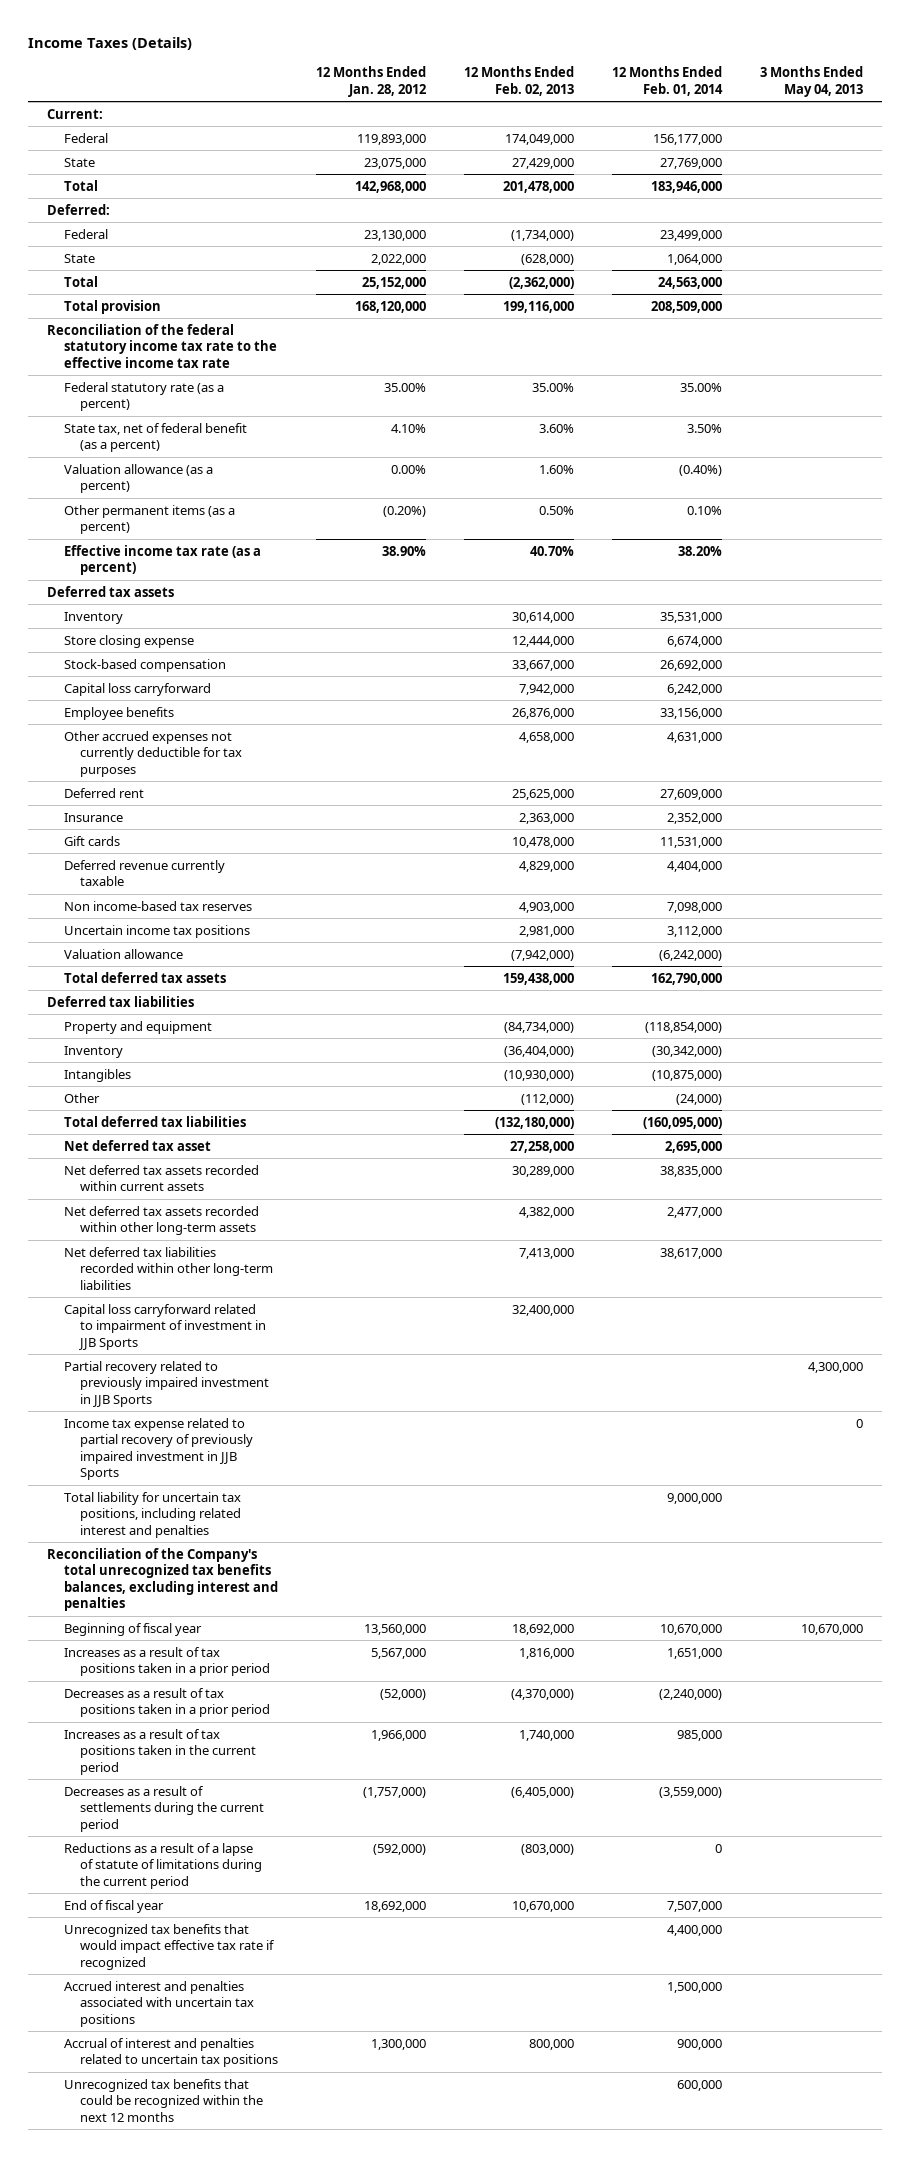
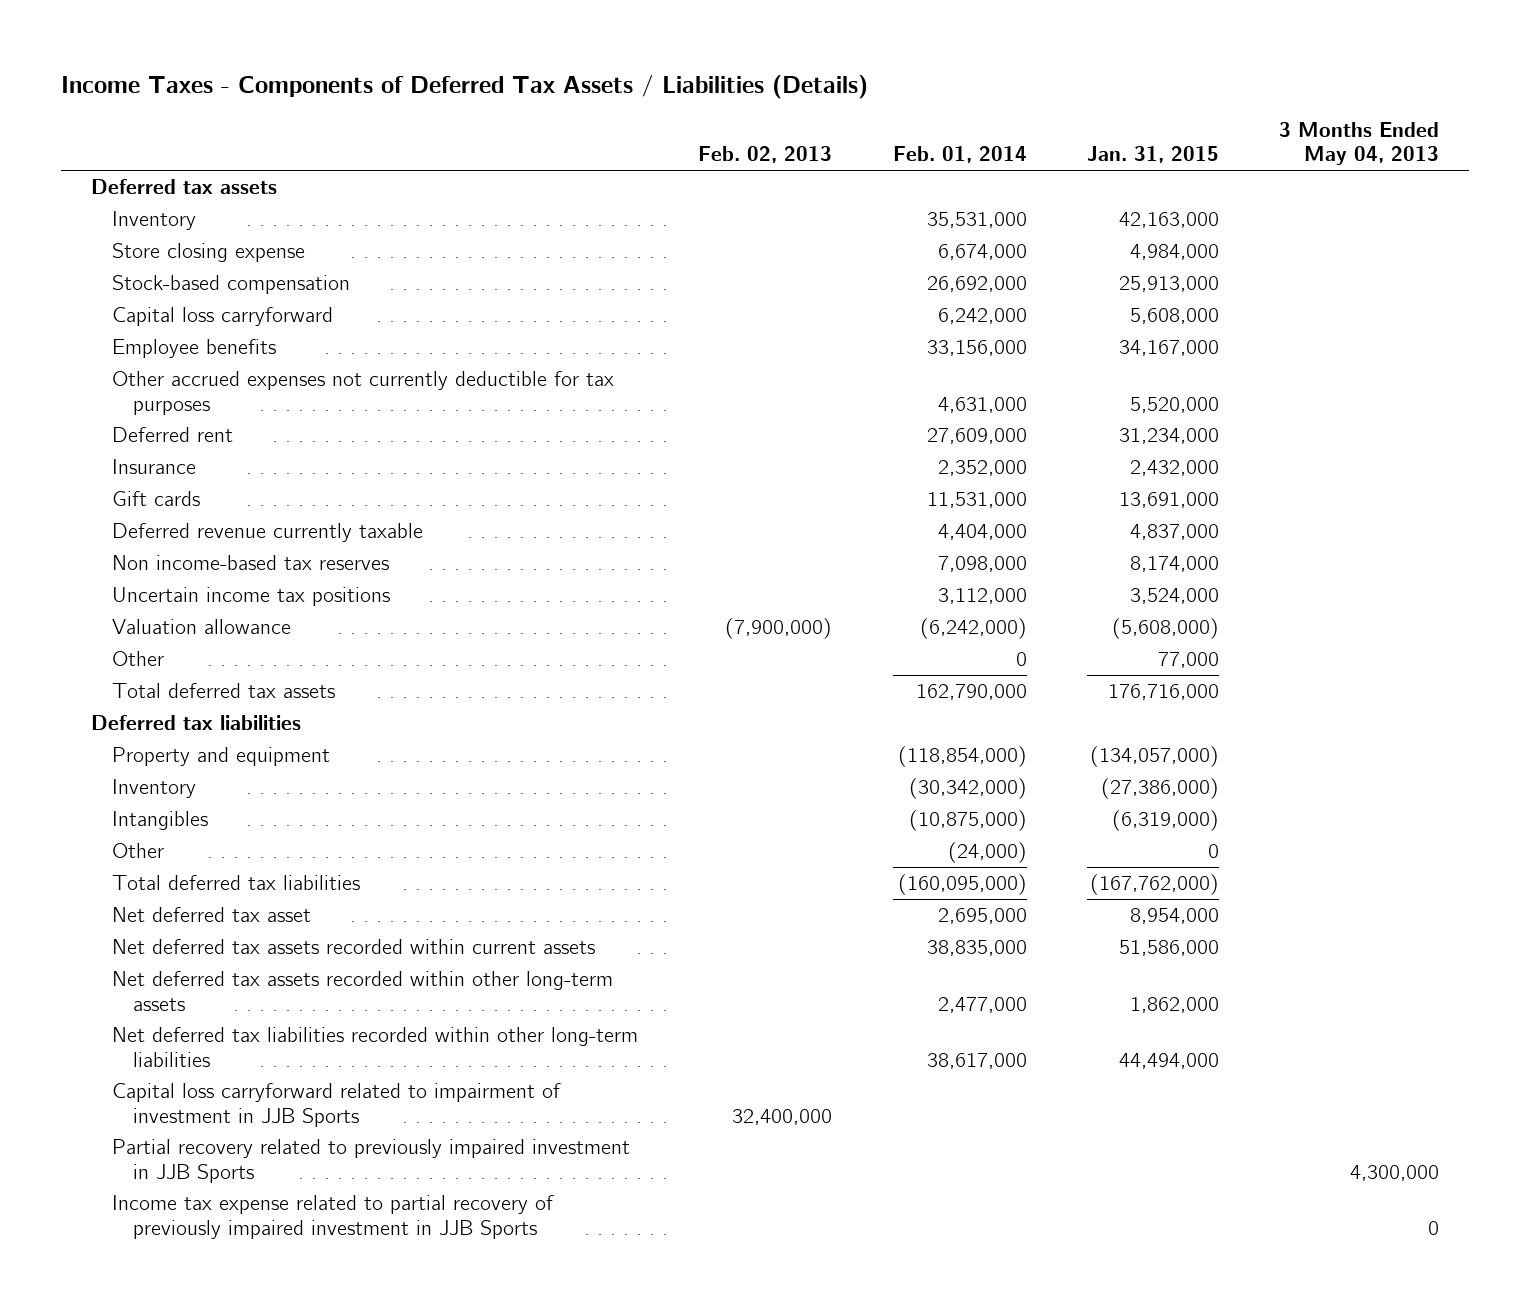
- Income Taxes (Details)
+ Income Taxes - Components of Deferred Tax Assets / Liabilities (Details)
- | 12 Months Ended Jan. 28, 2012 | 12 Months Ended Feb. 02, 2013 | 12 Months Ended Feb. 01, 2014 | 3 Months Ended May 04, 2013
+ | Feb. 02, 2013 | Feb. 01, 2014 | Jan. 31, 2015 | 3 Months Ended May 04, 2013
- Current:
- Federal | 119,893,000 | 174,049,000 | 156,177,000 |
- State | 23,075,000 | 27,429,000 | 27,769,000 |
- Total | 142,968,000 | 201,478,000 | 183,946,000 |
- Deferred:
- Federal | 23,130,000 | (1,734,000) | 23,499,000 |
- State | 2,022,000 | (628,000) | 1,064,000 |
- Total | 25,152,000 | (2,362,000) | 24,563,000 |
- Total provision | 168,120,000 | 199,116,000 | 208,509,000 |
- Reconciliation of the federal statutory income tax rate to the effective income tax rate
- Federal statutory rate (as a percent) | 35.00% | 35.00% | 35.00% |
- State tax, net of federal benefit (as a percent) | 4.10% | 3.60% | 3.50% |
- Valuation allowance (as a percent) | 0.00% | 1.60% | (0.40%) |
- Other permanent items (as a percent) | (0.20%) | 0.50% | 0.10% |
- Effective income tax rate (as a percent) | 38.90% | 40.70% | 38.20% |
+ Other | | 0 | 77,000 |
- Total liability for uncertain tax positions, including related interest and penalties | | | 9,000,000 |
- Reconciliation of the Company's total unrecognized tax benefits balances, excluding interest and penalties
- Beginning of fiscal year | 13,560,000 | 18,692,000 | 10,670,000 | 10,670,000
- Increases as a result of tax positions taken in a prior period | 5,567,000 | 1,816,000 | 1,651,000 |
- Decreases as a result of tax positions taken in a prior period | (52,000) | (4,370,000) | (2,240,000) |
- Increases as a result of tax positions taken in the current period | 1,966,000 | 1,740,000 | 985,000 |
- Decreases as a result of settlements during the current period | (1,757,000) | (6,405,000) | (3,559,000) |
- Reductions as a result of a lapse of statute of limitations during the current period | (592,000) | (803,000) | 0 |
- End of fiscal year | 18,692,000 | 10,670,000 | 7,507,000 |
- Unrecognized tax benefits that would impact effective tax rate if recognized | | | 4,400,000 |
- Accrued interest and penalties associated with uncertain tax positions | | | 1,500,000 |
- Accrual of interest and penalties related to uncertain tax positions | 1,300,000 | 800,000 | 900,000 |
- Unrecognized tax benefits that could be recognized within the next 12 months | | | 600,000 |

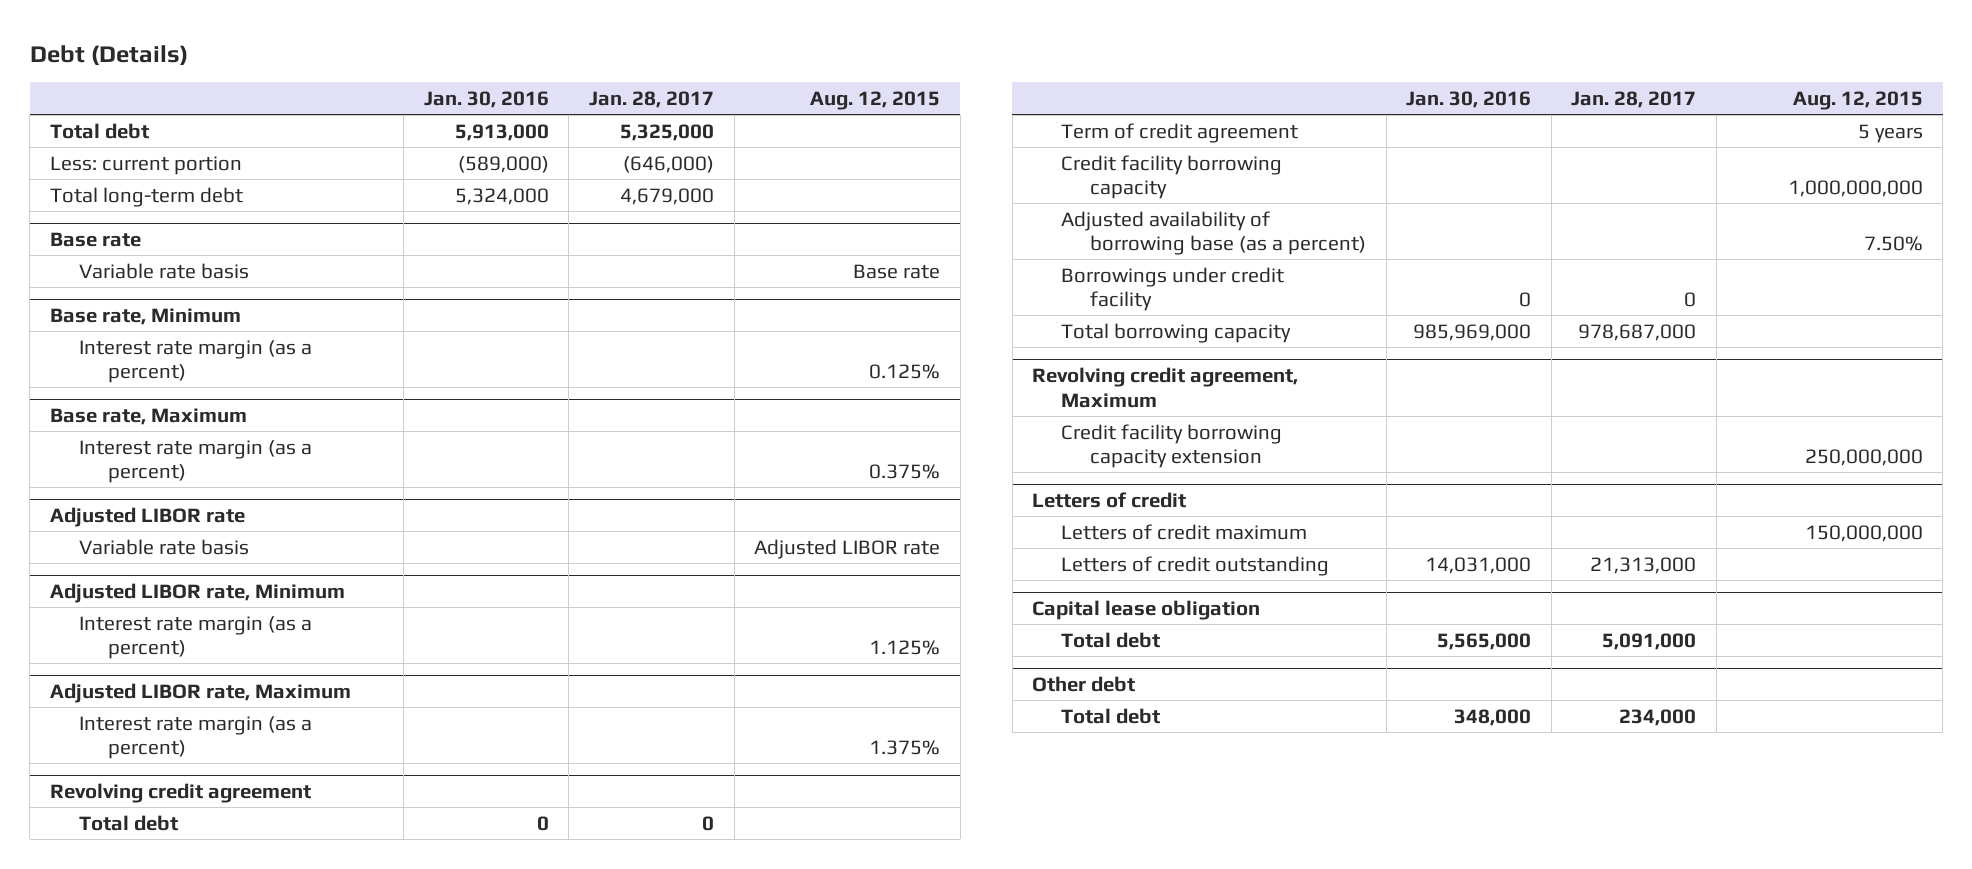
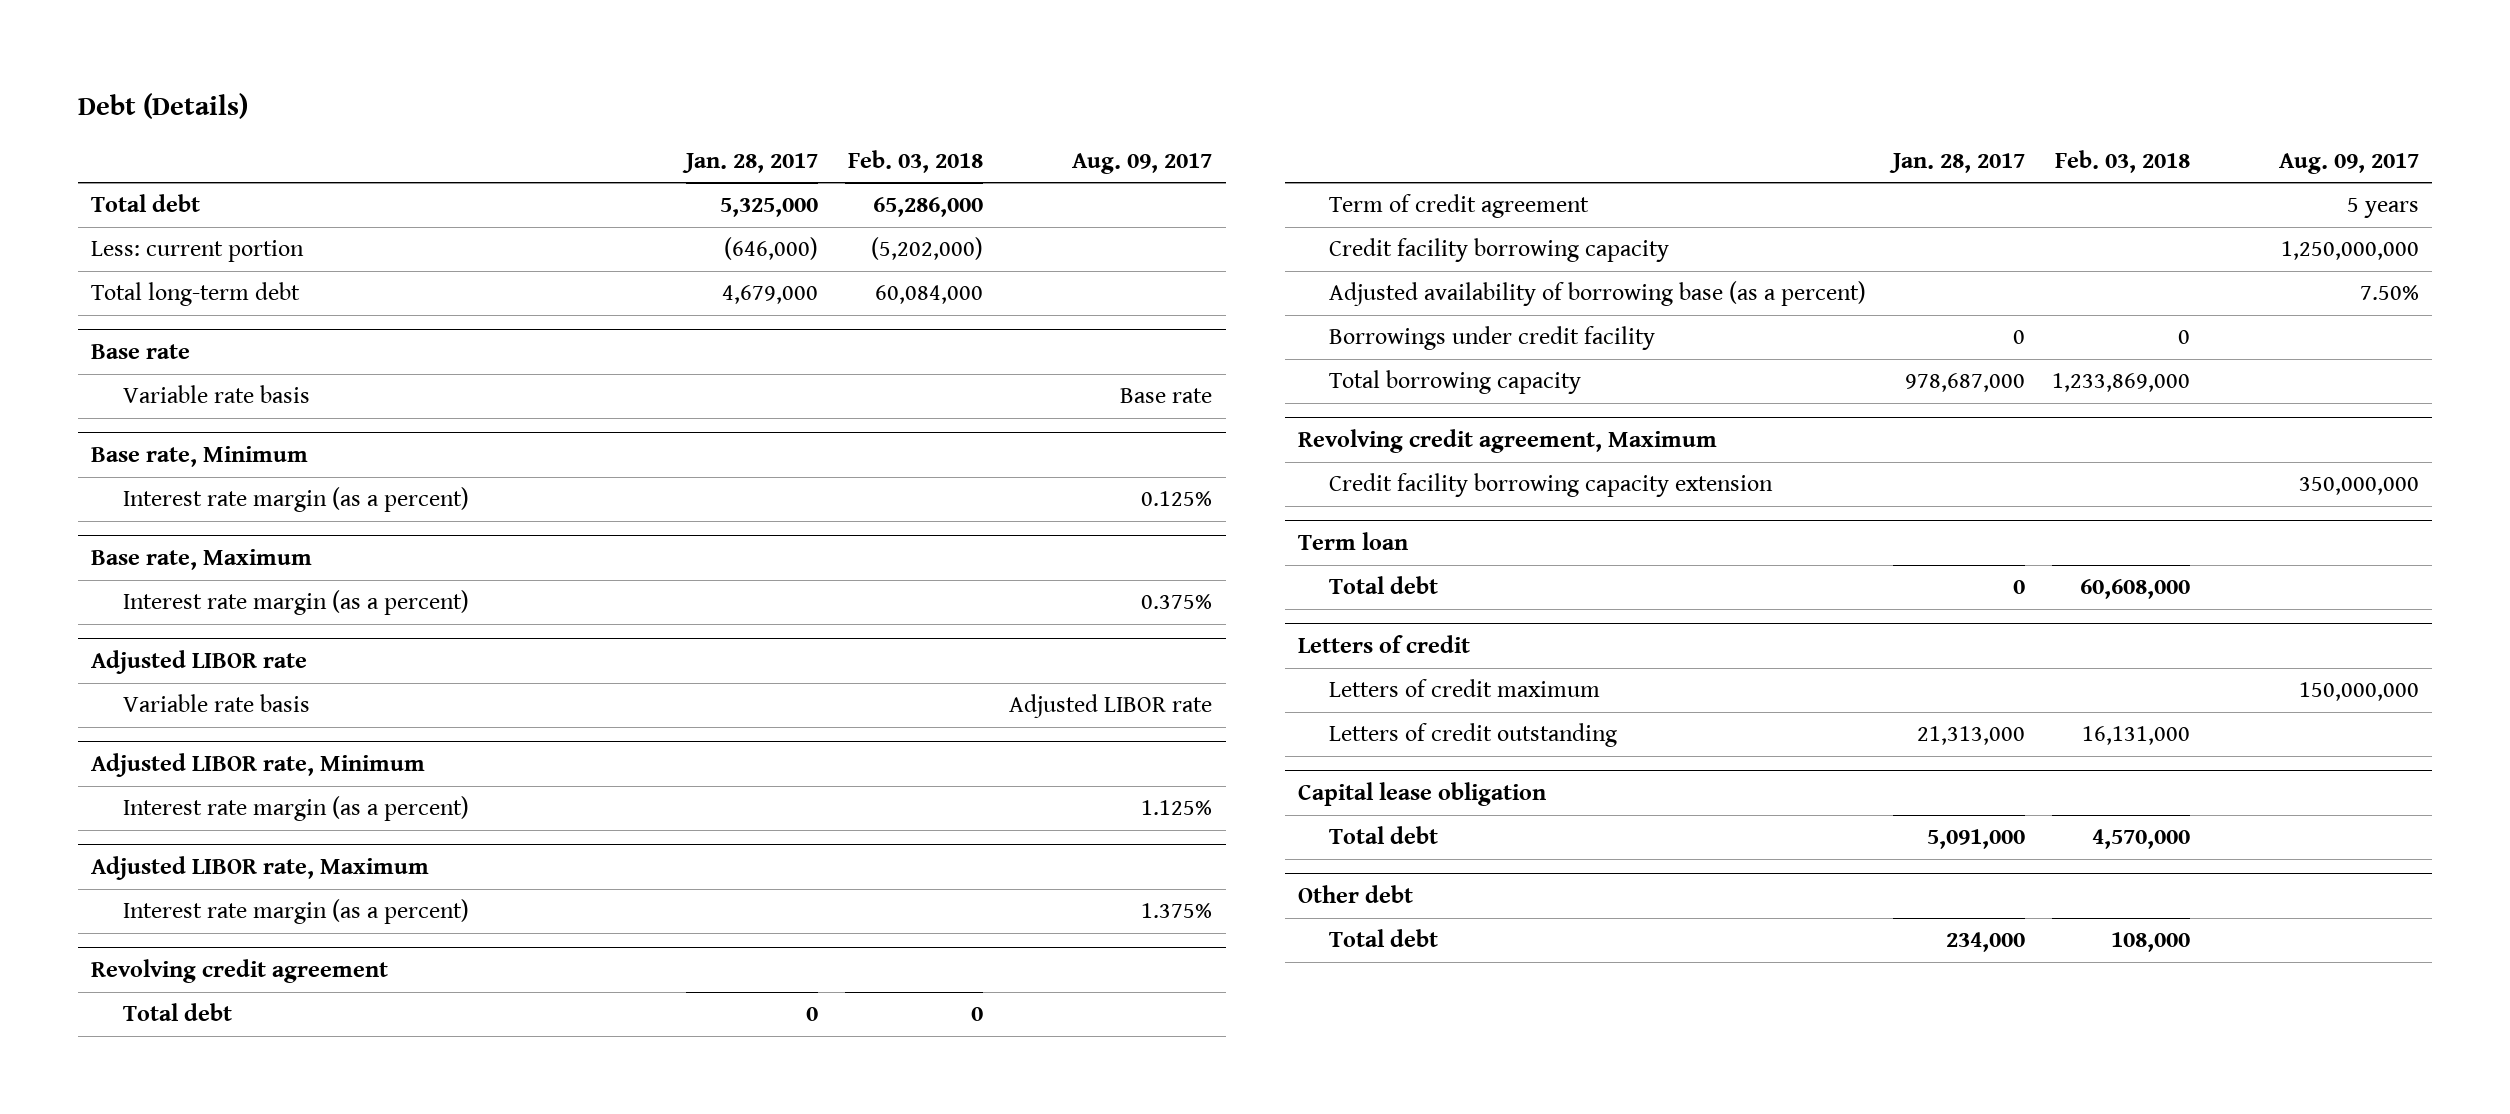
- | Jan. 30, 2016 | Jan. 28, 2017 | Aug. 12, 2015
+ | Jan. 28, 2017 | Feb. 03, 2018 | Aug. 09, 2017
+ Term loan
+ Total debt | 0 | 60,608,000 |

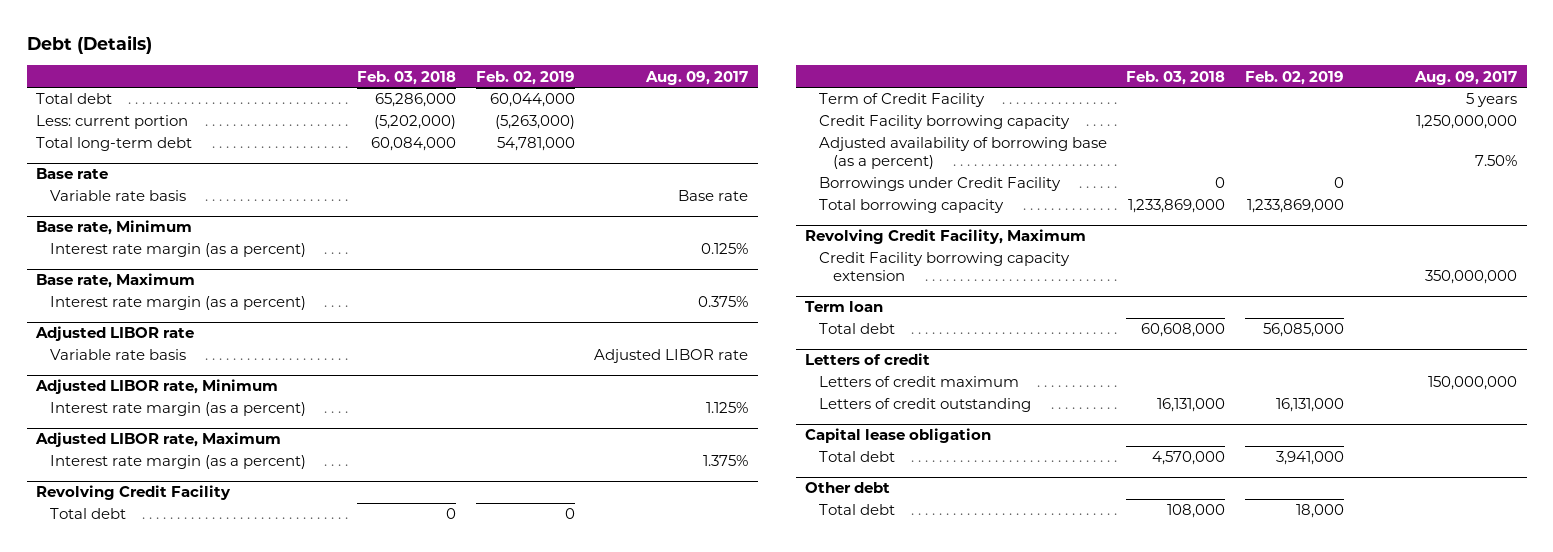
- | Jan. 28, 2017 | Feb. 03, 2018 | Aug. 09, 2017
+ | Feb. 03, 2018 | Feb. 02, 2019 | Aug. 09, 2017
- Revolving credit agreement
+ Revolving Credit Facility
- Term of credit agreement | | | 5 years
- Credit facility borrowing capacity | | | 1,250,000,000
+ Term of Credit Facility | | | 5 years
+ Credit Facility borrowing capacity | | | 1,250,000,000
- Borrowings under credit facility | 0 | 0 |
+ Borrowings under Credit Facility | 0 | 0 |
- Revolving credit agreement, Maximum
- Credit facility borrowing capacity extension | | | 350,000,000
+ Revolving Credit Facility, Maximum
+ Credit Facility borrowing capacity extension | | | 350,000,000

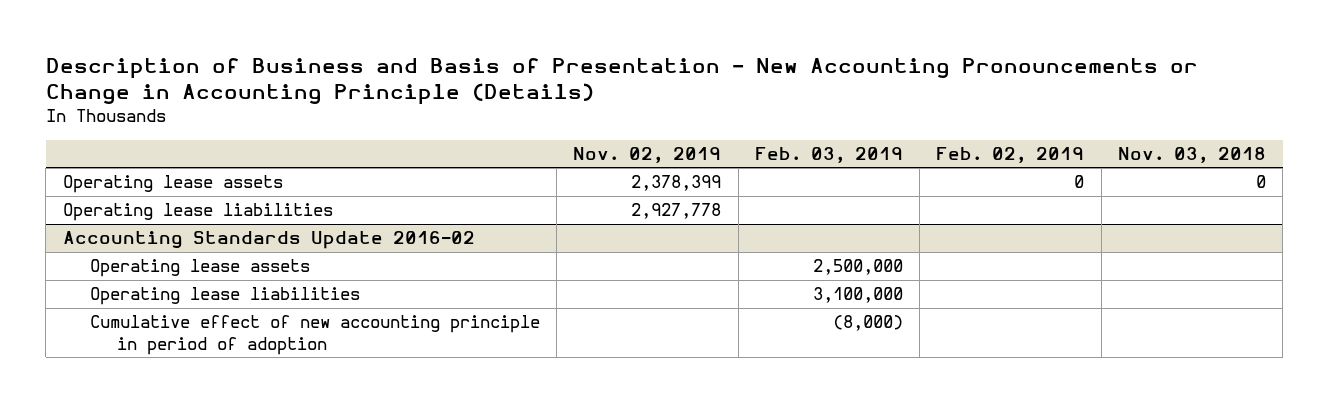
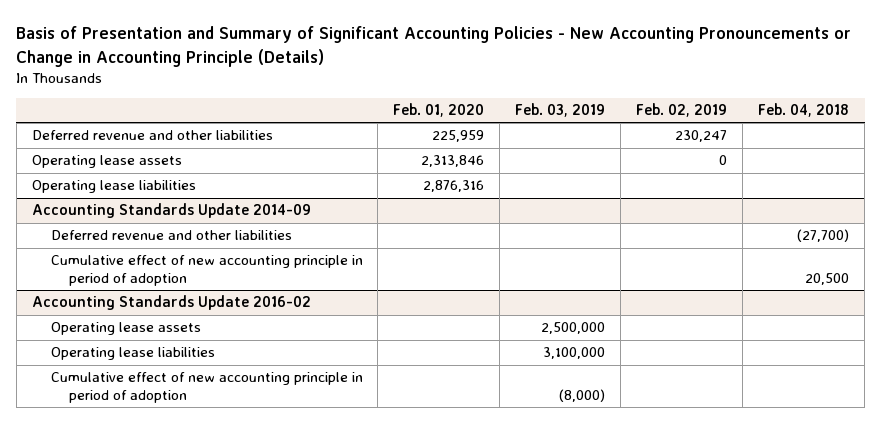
- Description of Business and Basis of Presentation - New Accounting Pronouncements or Change in Accounting Principle (Details)
+ Basis of Presentation and Summary of Significant Accounting Policies - New Accounting Pronouncements or Change in Accounting Principle (Details)
- | Nov. 02, 2019 | Feb. 03, 2019 | Feb. 02, 2019 | Nov. 03, 2018
+ | Feb. 01, 2020 | Feb. 03, 2019 | Feb. 02, 2019 | Feb. 04, 2018
+ Deferred revenue and other liabilities | 225,959 | | 230,247 |
+ Accounting Standards Update 2014-09
+ Deferred revenue and other liabilities | | | | (27,700)
+ Cumulative effect of new accounting principle in period of adoption | | | | 20,500

